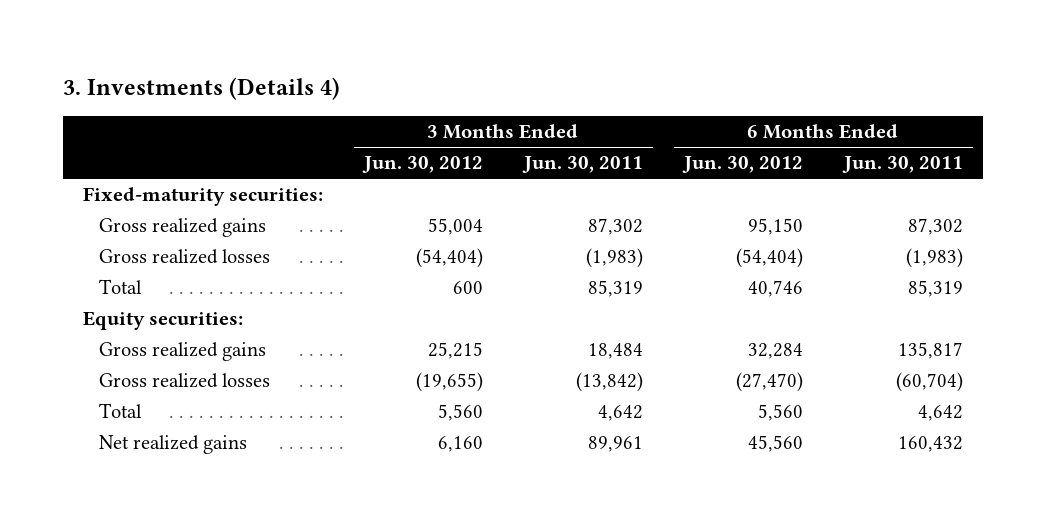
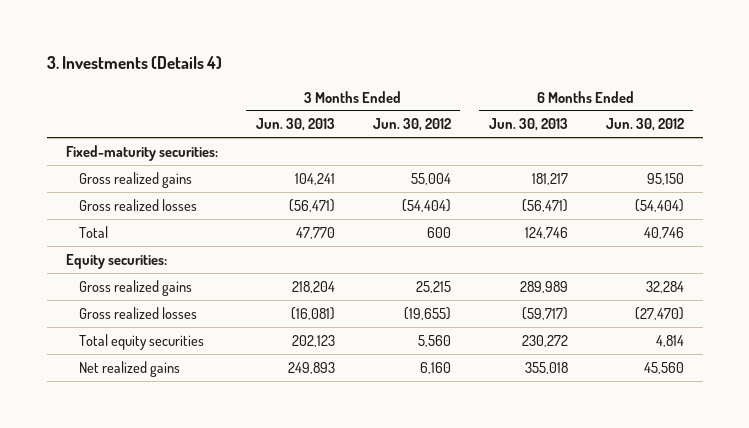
- | 3 Months Ended Jun. 30, 2012 | 3 Months Ended Jun. 30, 2011 | 6 Months Ended Jun. 30, 2012 | 6 Months Ended Jun. 30, 2011
+ | 3 Months Ended Jun. 30, 2013 | 3 Months Ended Jun. 30, 2012 | 6 Months Ended Jun. 30, 2013 | 6 Months Ended Jun. 30, 2012
- Total | 5,560 | 4,642 | 5,560 | 4,642
+ Total equity securities | 202,123 | 5,560 | 230,272 | 4,814

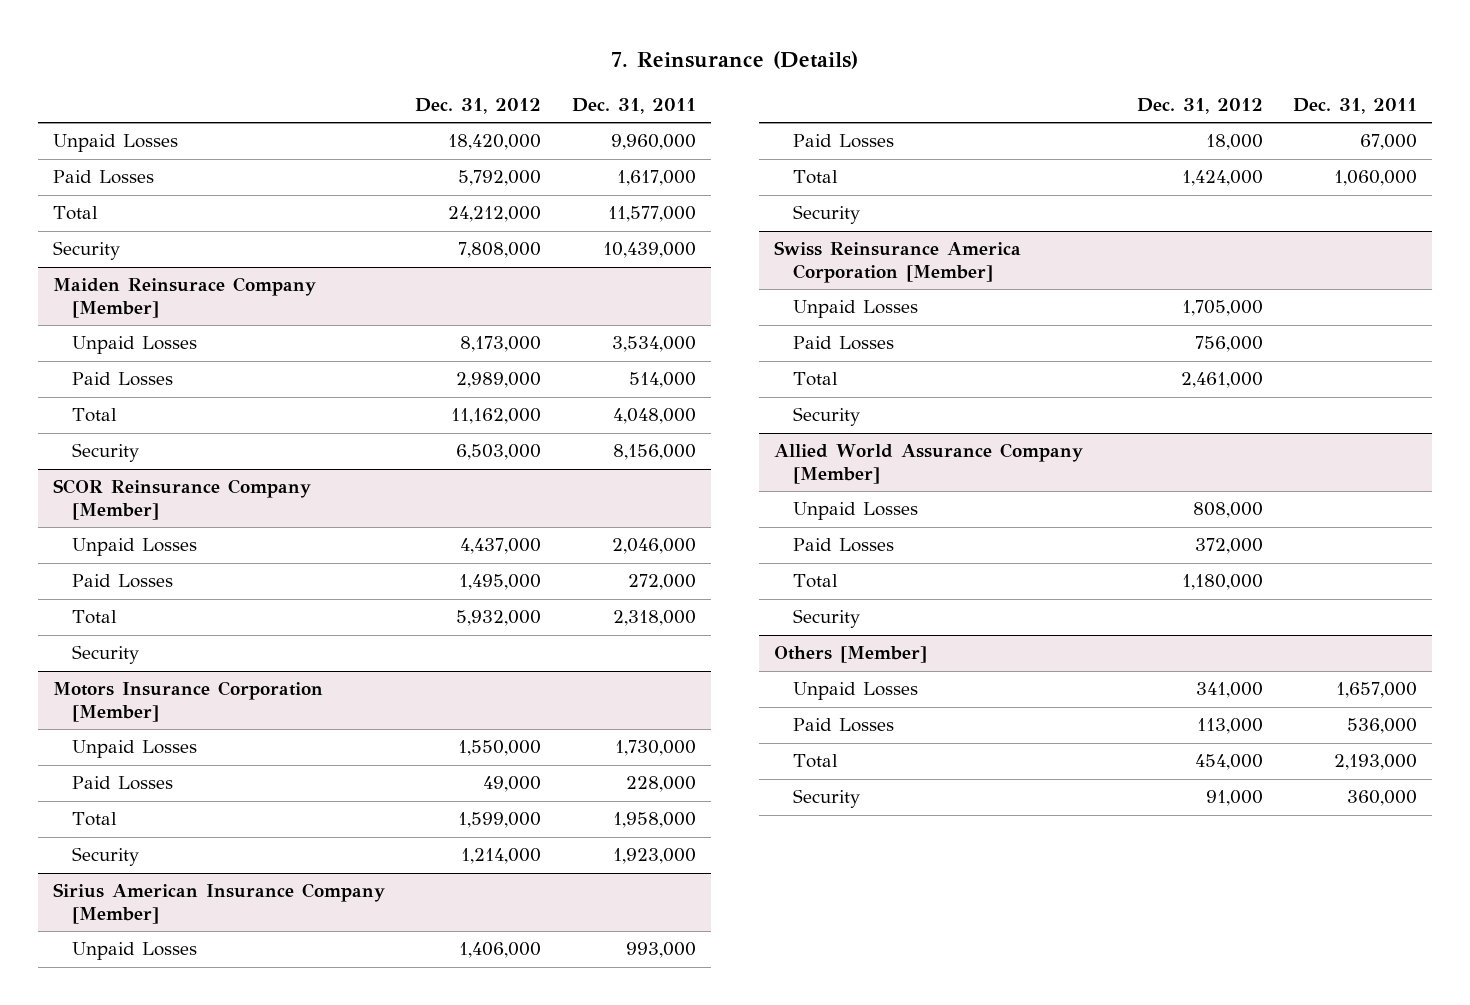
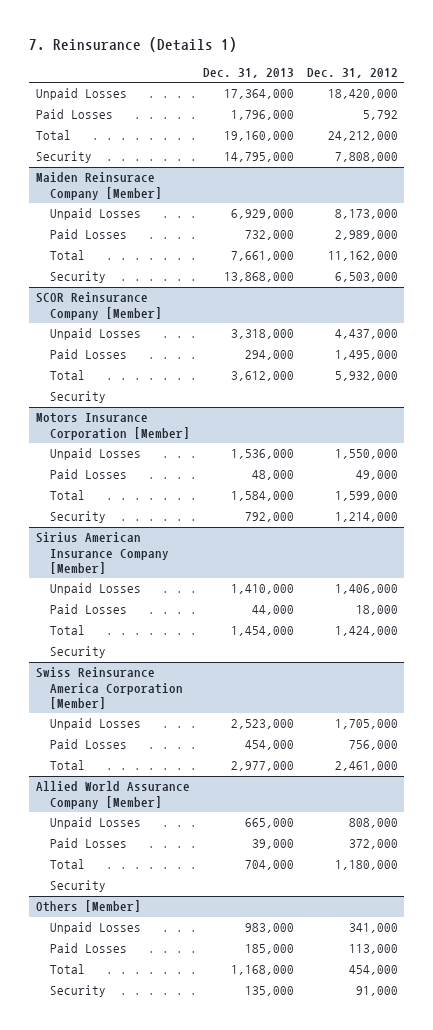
- 7. Reinsurance (Details)
+ 7. Reinsurance (Details 1)
- | Dec. 31, 2012 | Dec. 31, 2011
+ | Dec. 31, 2013 | Dec. 31, 2012
- Paid Losses | 5,792,000 | 1,617,000
+ Paid Losses | 1,796,000 | 5,792
@ Swiss Reinsurance America Corporation [Member]
- Security

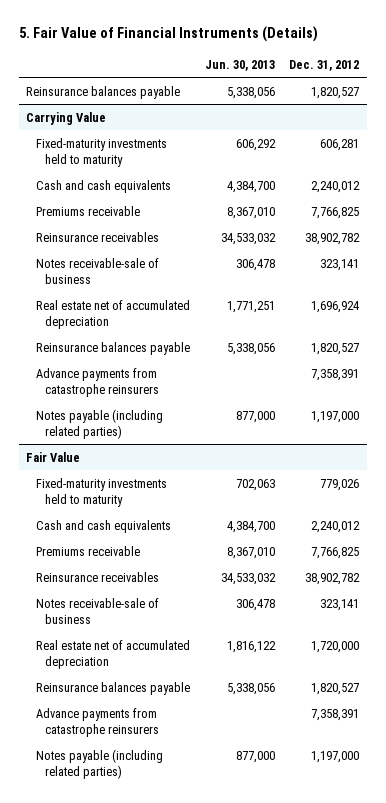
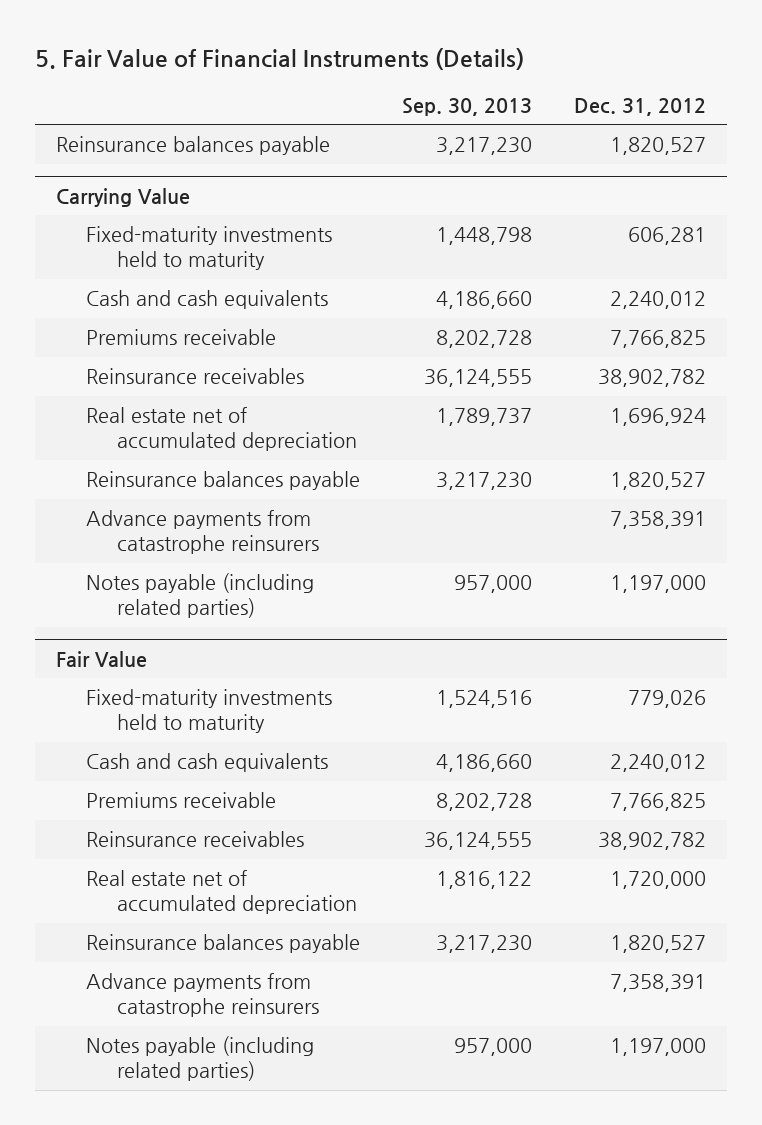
- | Jun. 30, 2013 | Dec. 31, 2012
+ | Sep. 30, 2013 | Dec. 31, 2012
@ Carrying Value
- Notes receivable-sale of business | 306,478 | 323,141
@ Fair Value
- Notes receivable-sale of business | 306,478 | 323,141

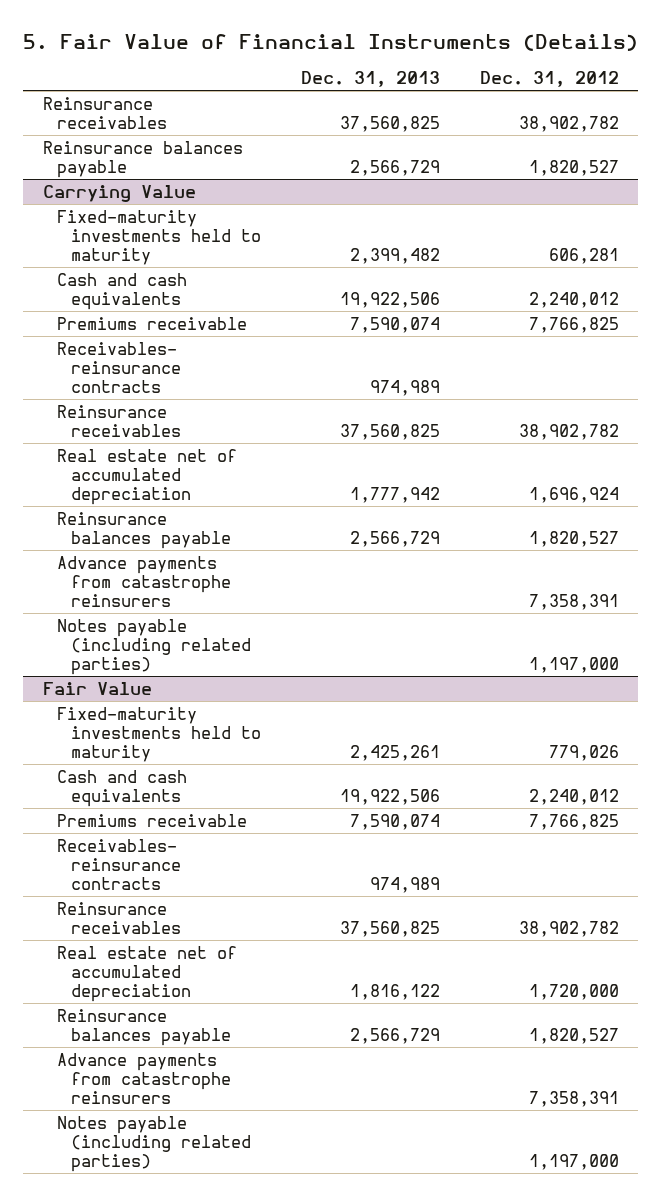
- | Sep. 30, 2013 | Dec. 31, 2012
+ | Dec. 31, 2013 | Dec. 31, 2012
+ Reinsurance receivables | 37,560,825 | 38,902,782
@ Carrying Value
+ Receivables- reinsurance contracts | 974,989 |
@ Fair Value
+ Receivables- reinsurance contracts | 974,989 |

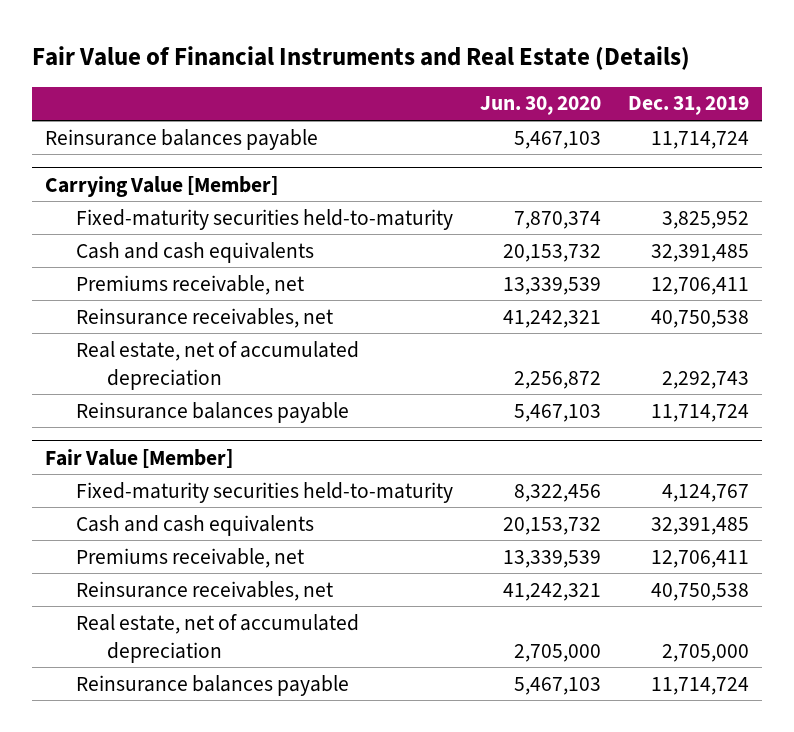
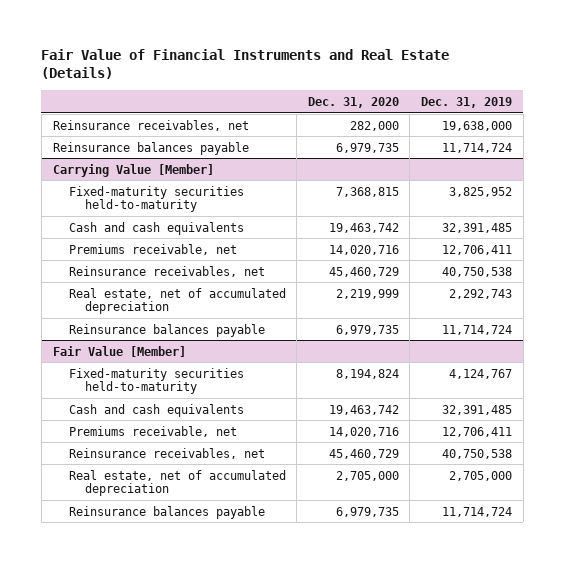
- | Jun. 30, 2020 | Dec. 31, 2019
+ | Dec. 31, 2020 | Dec. 31, 2019
+ Reinsurance receivables, net | 282,000 | 19,638,000

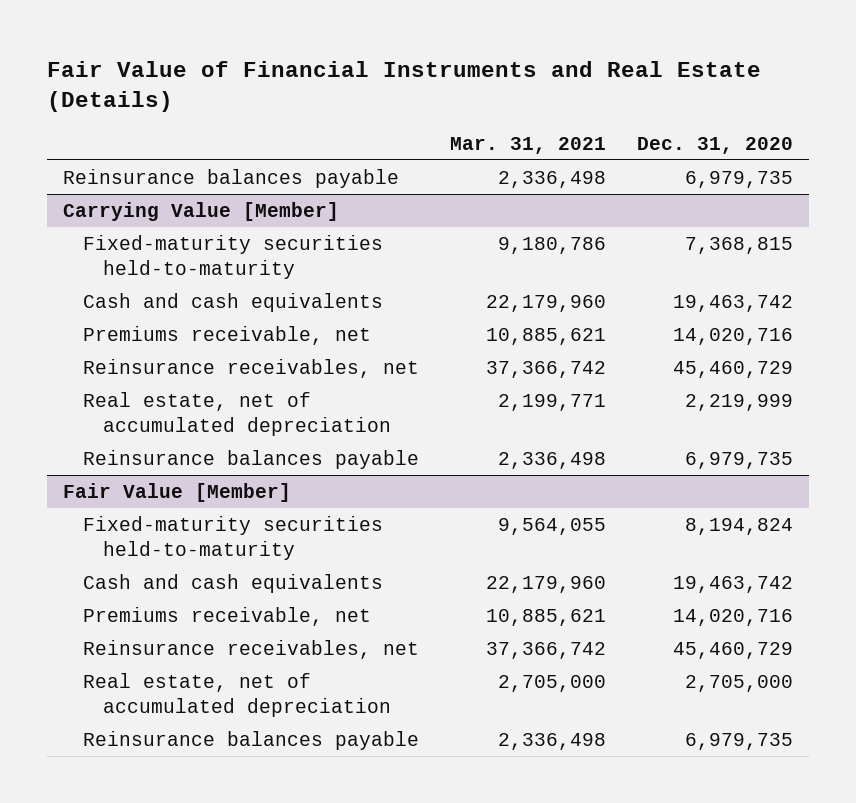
- | Dec. 31, 2020 | Dec. 31, 2019
+ | Mar. 31, 2021 | Dec. 31, 2020
- Reinsurance receivables, net | 282,000 | 19,638,000

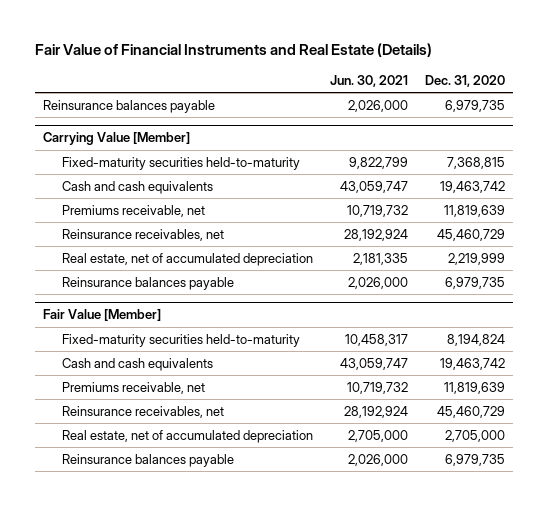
- | Mar. 31, 2021 | Dec. 31, 2020
+ | Jun. 30, 2021 | Dec. 31, 2020
@ Carrying Value [Member]
- Premiums receivable, net | 10,885,621 | 14,020,716
+ Premiums receivable, net | 10,719,732 | 11,819,639
@ Fair Value [Member]
- Premiums receivable, net | 10,885,621 | 14,020,716
+ Premiums receivable, net | 10,719,732 | 11,819,639

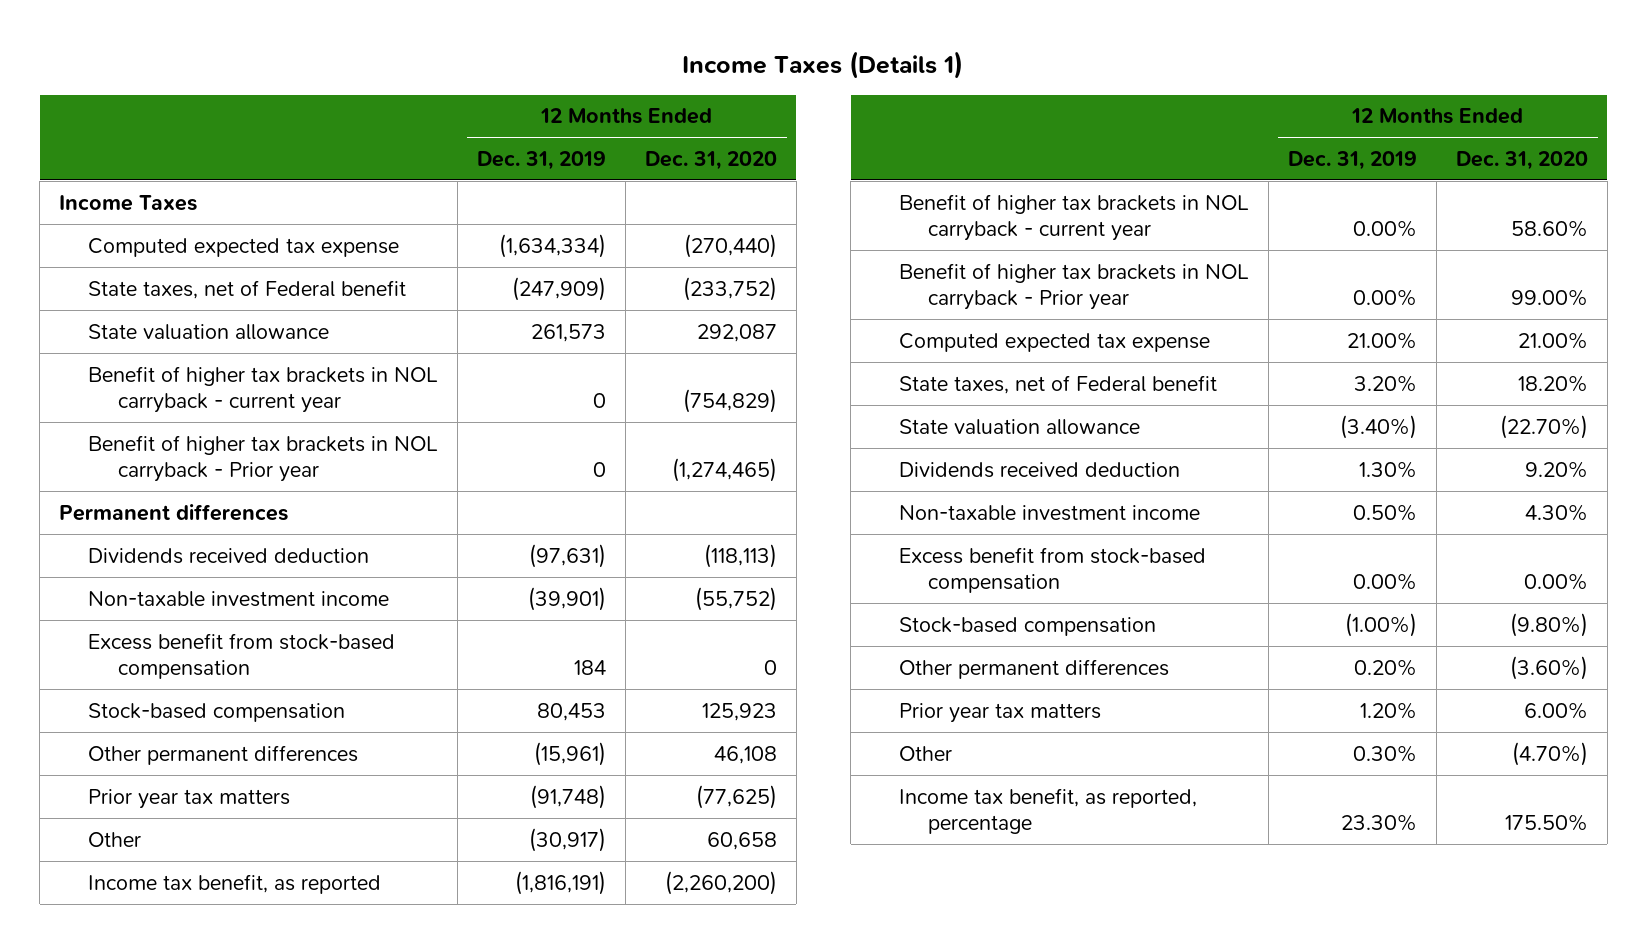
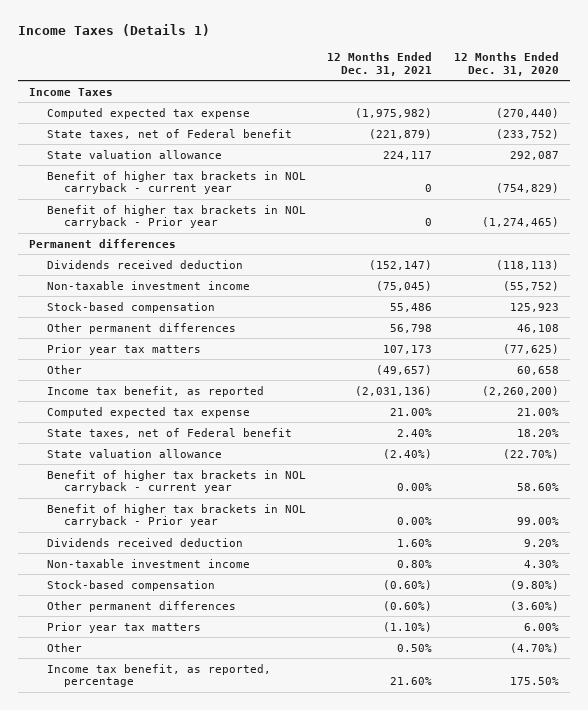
- | 12 Months Ended Dec. 31, 2019 | 12 Months Ended Dec. 31, 2020
+ | 12 Months Ended Dec. 31, 2021 | 12 Months Ended Dec. 31, 2020
- Excess benefit from stock-based compensation | 184 | 0
moved down: Benefit of higher tax brackets in NOL carryback - current year | 0.00% | 58.60%
moved down: Benefit of higher tax brackets in NOL carryback - Prior year | 0.00% | 99.00%
- Excess benefit from stock-based compensation | 0.00% | 0.00%

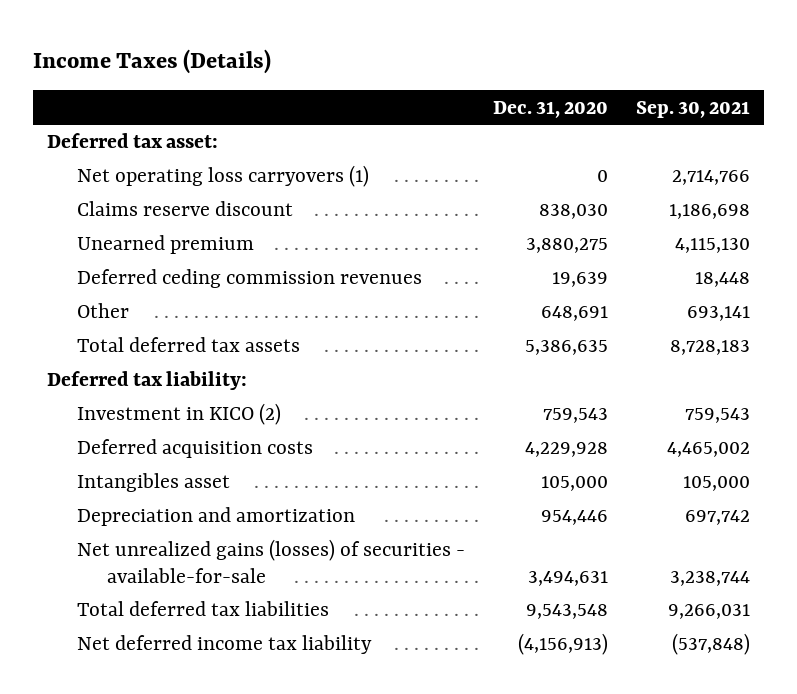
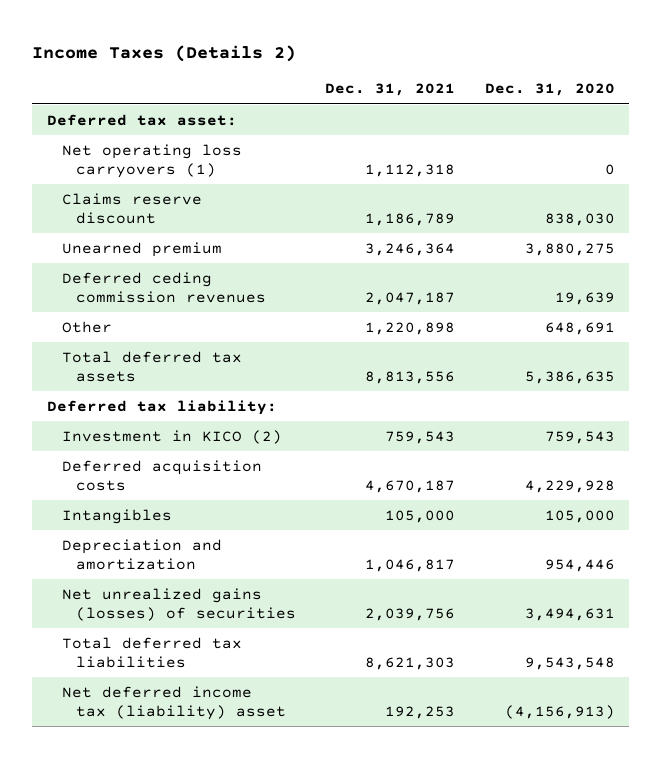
- Income Taxes (Details)
+ Income Taxes (Details 2)
- | Dec. 31, 2020 | Sep. 30, 2021
+ | Dec. 31, 2021 | Dec. 31, 2020
- Intangibles asset | 105,000 | 105,000
+ Intangibles | 105,000 | 105,000
- Net unrealized gains (losses) of securities - available-for-sale | 3,494,631 | 3,238,744
+ Net unrealized gains (losses) of securities | 2,039,756 | 3,494,631
- Net deferred income tax liability | (4,156,913) | (537,848)
+ Net deferred income tax (liability) asset | 192,253 | (4,156,913)

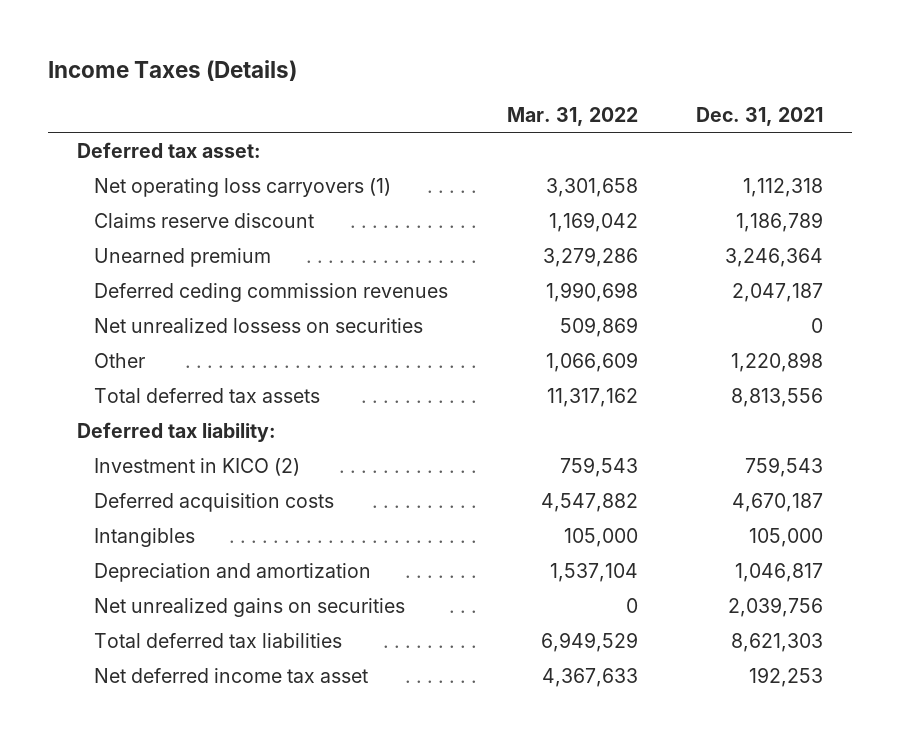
- Income Taxes (Details 2)
+ Income Taxes (Details)
- | Dec. 31, 2021 | Dec. 31, 2020
+ | Mar. 31, 2022 | Dec. 31, 2021
+ Net unrealized lossess on securities | 509,869 | 0
- Net unrealized gains (losses) of securities | 2,039,756 | 3,494,631
+ Net unrealized gains on securities | 0 | 2,039,756
- Net deferred income tax (liability) asset | 192,253 | (4,156,913)
+ Net deferred income tax asset | 4,367,633 | 192,253

